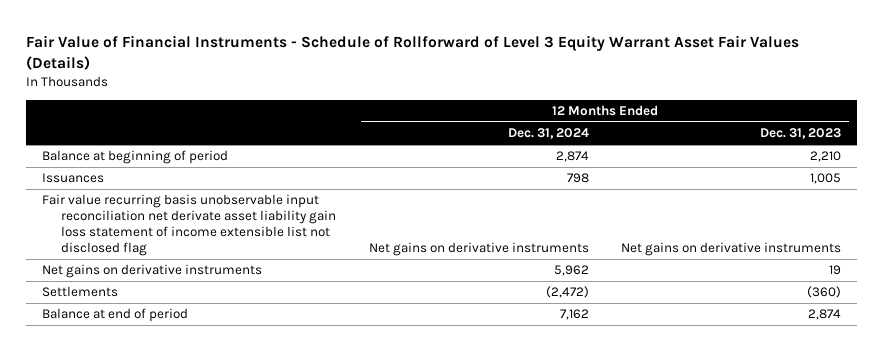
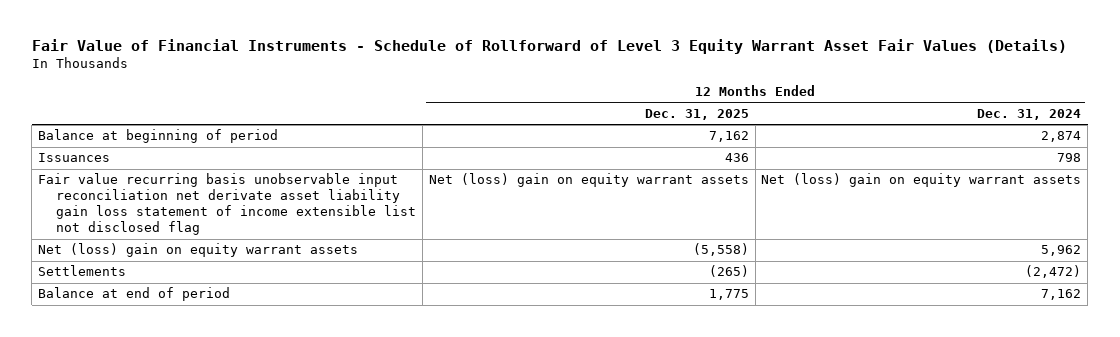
- | 12 Months Ended Dec. 31, 2024 | 12 Months Ended Dec. 31, 2023
+ | 12 Months Ended Dec. 31, 2025 | 12 Months Ended Dec. 31, 2024
- Fair value recurring basis unobservable input reconciliation net derivate asset liability gain loss statement of income extensible list not disclosed flag | Net gains on derivative instruments | Net gains on derivative instruments
- Net gains on derivative instruments | 5,962 | 19
+ Fair value recurring basis unobservable input reconciliation net derivate asset liability gain loss statement of income extensible list not disclosed flag | Net (loss) gain on equity warrant assets | Net (loss) gain on equity warrant assets
+ Net (loss) gain on equity warrant assets | (5,558) | 5,962

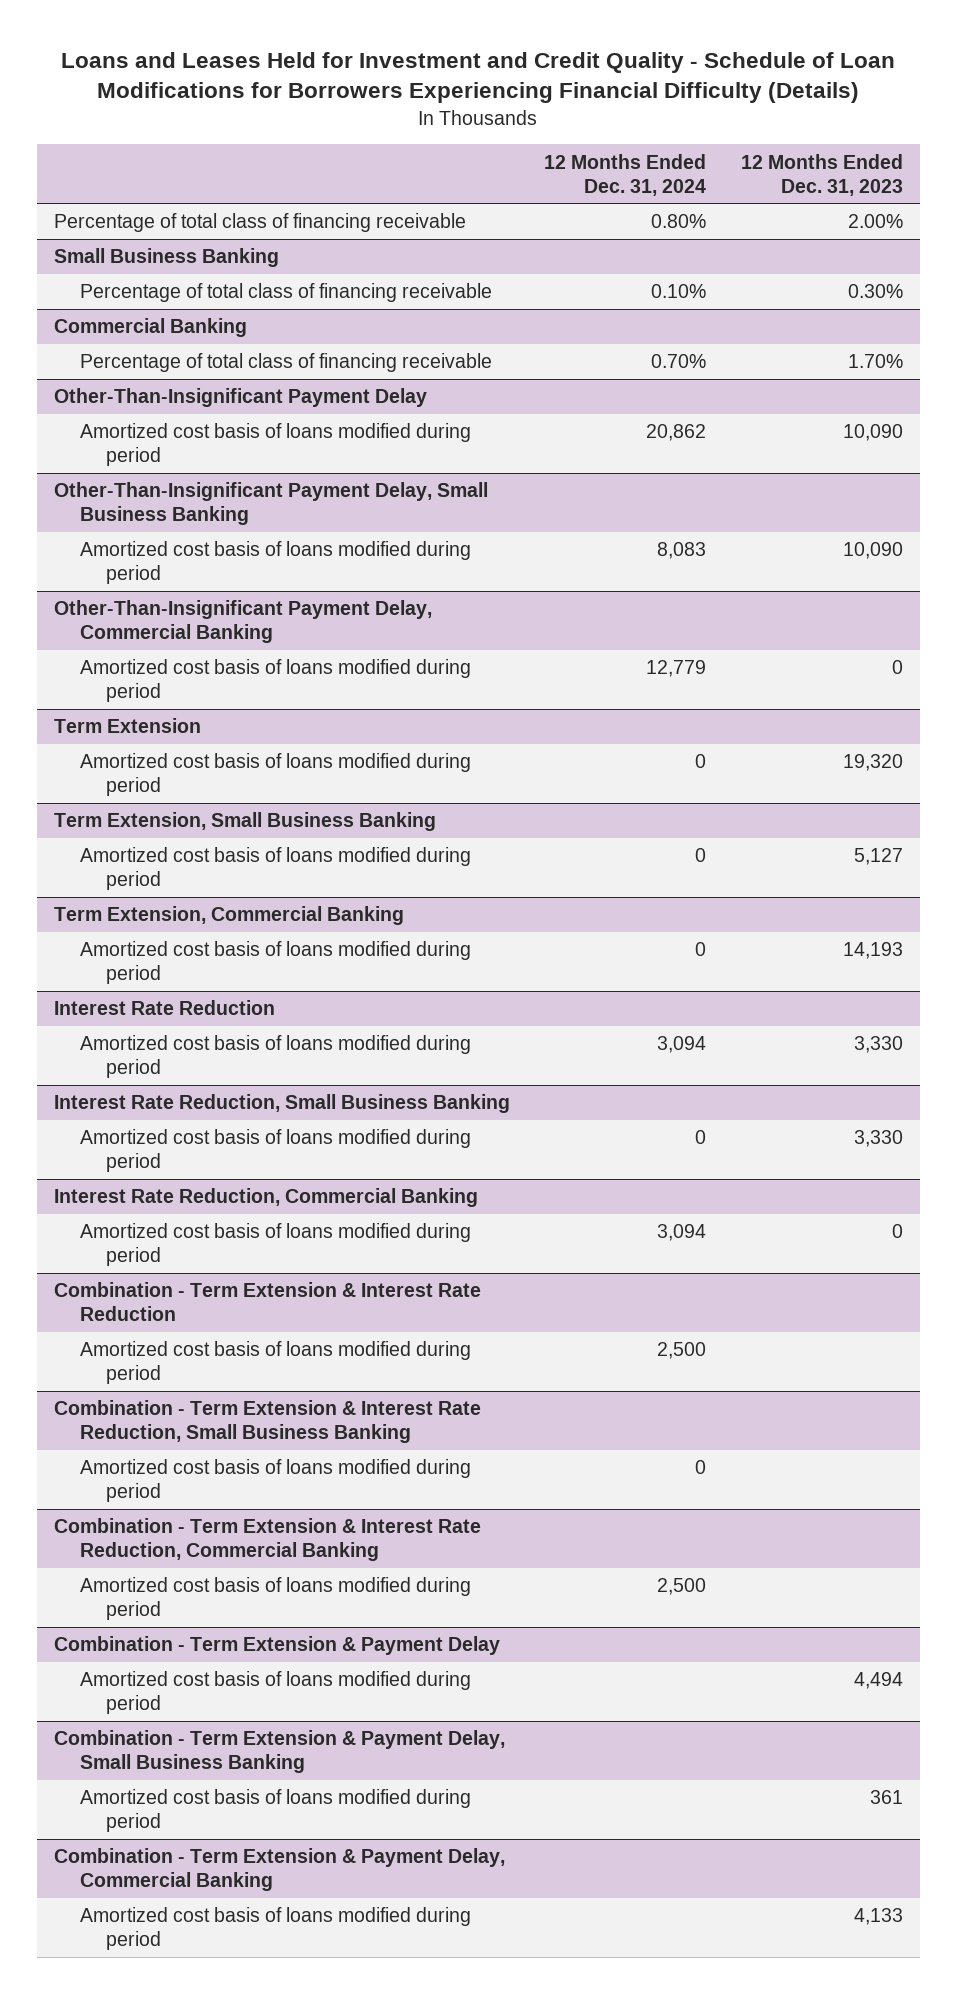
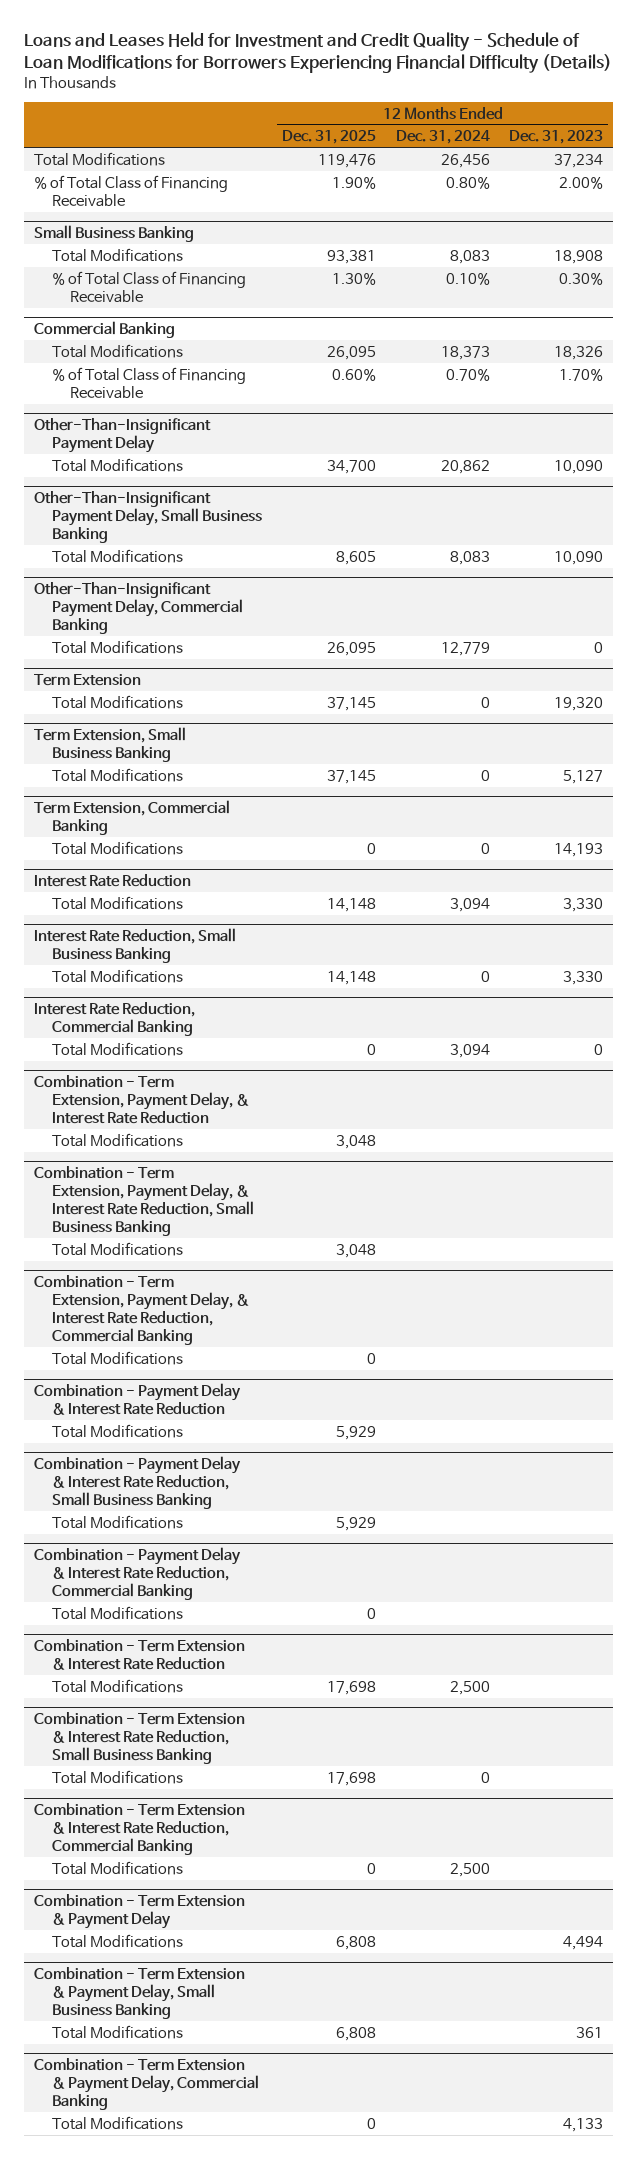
- | 12 Months Ended Dec. 31, 2024 | 12 Months Ended Dec. 31, 2023
+ | 12 Months Ended Dec. 31, 2025 | 12 Months Ended Dec. 31, 2024 | 12 Months Ended Dec. 31, 2023
- Percentage of total class of financing receivable | 0.80% | 2.00%
+ Total Modifications | 119,476 | 26,456 | 37,234
+ % of Total Class of Financing Receivable | 1.90% | 0.80% | 2.00%
@ Small Business Banking
- Percentage of total class of financing receivable | 0.10% | 0.30%
+ Total Modifications | 93,381 | 8,083 | 18,908
+ % of Total Class of Financing Receivable | 1.30% | 0.10% | 0.30%
@ Commercial Banking
- Percentage of total class of financing receivable | 0.70% | 1.70%
+ Total Modifications | 26,095 | 18,373 | 18,326
+ % of Total Class of Financing Receivable | 0.60% | 0.70% | 1.70%
@ Other-Than-Insignificant Payment Delay
- Amortized cost basis of loans modified during period | 20,862 | 10,090
+ Total Modifications | 34,700 | 20,862 | 10,090
@ Other-Than-Insignificant Payment Delay, Small Business Banking
- Amortized cost basis of loans modified during period | 8,083 | 10,090
+ Total Modifications | 8,605 | 8,083 | 10,090
@ Other-Than-Insignificant Payment Delay, Commercial Banking
- Amortized cost basis of loans modified during period | 12,779 | 0
+ Total Modifications | 26,095 | 12,779 | 0
@ Term Extension
- Amortized cost basis of loans modified during period | 0 | 19,320
+ Total Modifications | 37,145 | 0 | 19,320
@ Term Extension, Small Business Banking
- Amortized cost basis of loans modified during period | 0 | 5,127
+ Total Modifications | 37,145 | 0 | 5,127
@ Term Extension, Commercial Banking
- Amortized cost basis of loans modified during period | 0 | 14,193
+ Total Modifications | 0 | 0 | 14,193
@ Interest Rate Reduction
- Amortized cost basis of loans modified during period | 3,094 | 3,330
+ Total Modifications | 14,148 | 3,094 | 3,330
@ Interest Rate Reduction, Small Business Banking
- Amortized cost basis of loans modified during period | 0 | 3,330
+ Total Modifications | 14,148 | 0 | 3,330
@ Interest Rate Reduction, Commercial Banking
- Amortized cost basis of loans modified during period | 3,094 | 0
+ Total Modifications | 0 | 3,094 | 0
+ Combination - Term Extension, Payment Delay, & Interest Rate Reduction
+ Total Modifications | 3,048 | |
+ Combination - Term Extension, Payment Delay, & Interest Rate Reduction, Small Business Banking
+ Total Modifications | 3,048 | |
+ Combination - Term Extension, Payment Delay, & Interest Rate Reduction, Commercial Banking
+ Total Modifications | 0 | |
+ Combination - Payment Delay & Interest Rate Reduction
+ Total Modifications | 5,929 | |
+ Combination - Payment Delay & Interest Rate Reduction, Small Business Banking
+ Total Modifications | 5,929 | |
+ Combination - Payment Delay & Interest Rate Reduction, Commercial Banking
+ Total Modifications | 0 | |
@ Combination - Term Extension & Interest Rate Reduction
- Amortized cost basis of loans modified during period | 2,500 |
+ Total Modifications | 17,698 | 2,500 |
@ Combination - Term Extension & Interest Rate Reduction, Small Business Banking
- Amortized cost basis of loans modified during period | 0 |
+ Total Modifications | 17,698 | 0 |
@ Combination - Term Extension & Interest Rate Reduction, Commercial Banking
- Amortized cost basis of loans modified during period | 2,500 |
+ Total Modifications | 0 | 2,500 |
@ Combination - Term Extension & Payment Delay
- Amortized cost basis of loans modified during period | | 4,494
+ Total Modifications | 6,808 | | 4,494
@ Combination - Term Extension & Payment Delay, Small Business Banking
- Amortized cost basis of loans modified during period | | 361
+ Total Modifications | 6,808 | | 361
@ Combination - Term Extension & Payment Delay, Commercial Banking
- Amortized cost basis of loans modified during period | | 4,133
+ Total Modifications | 0 | | 4,133

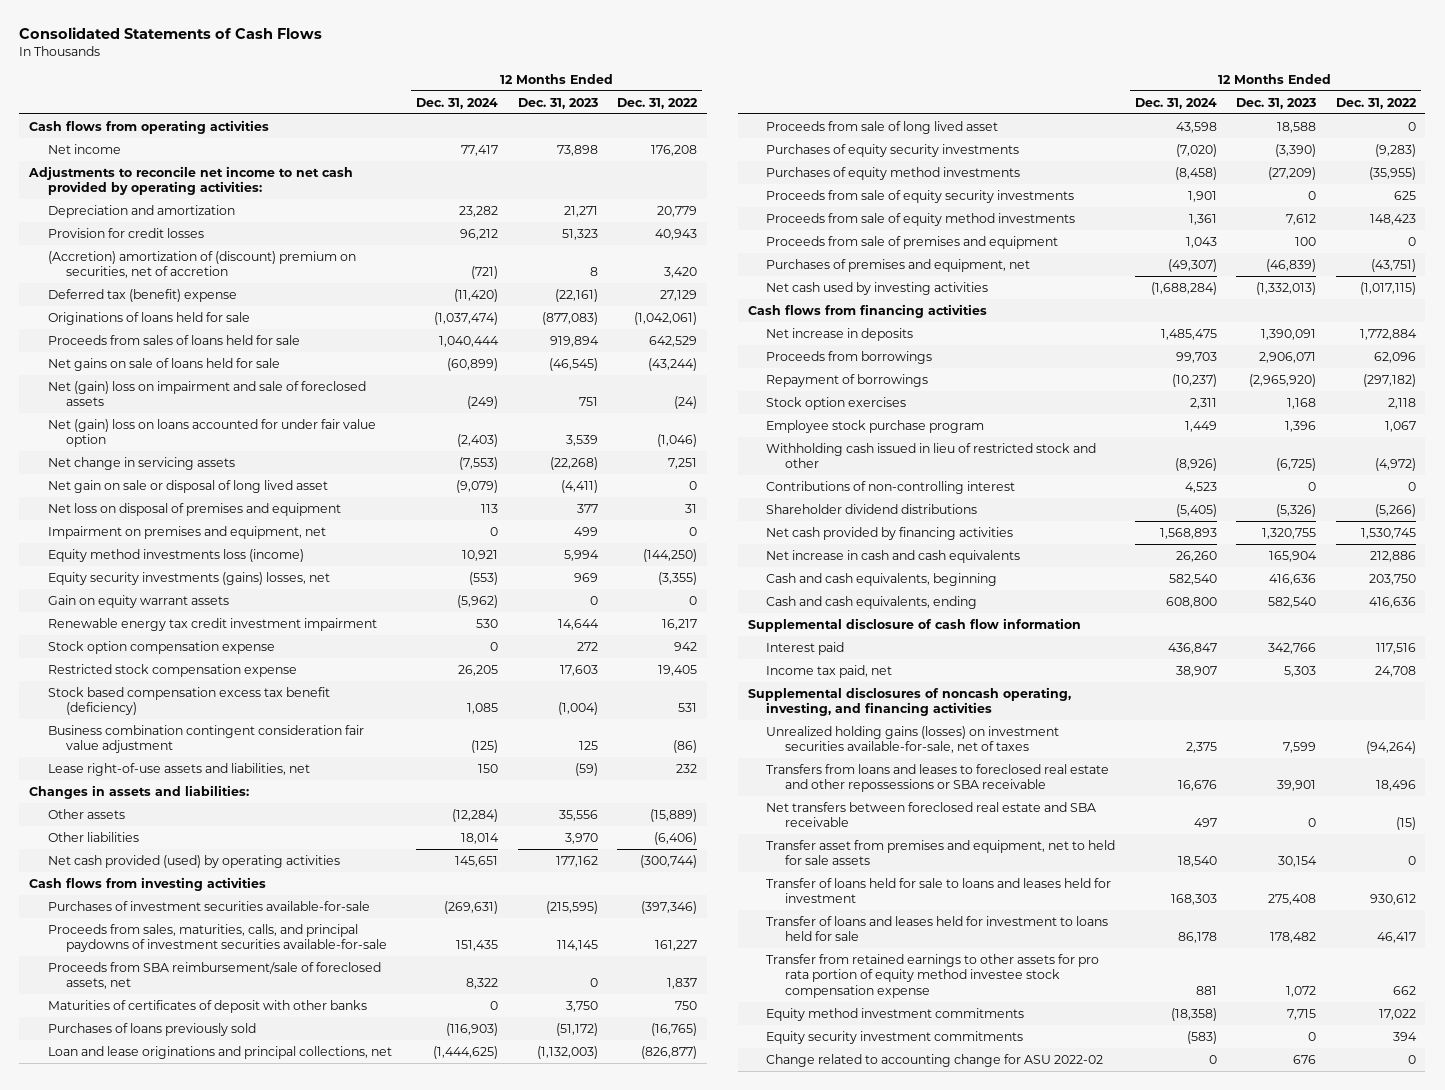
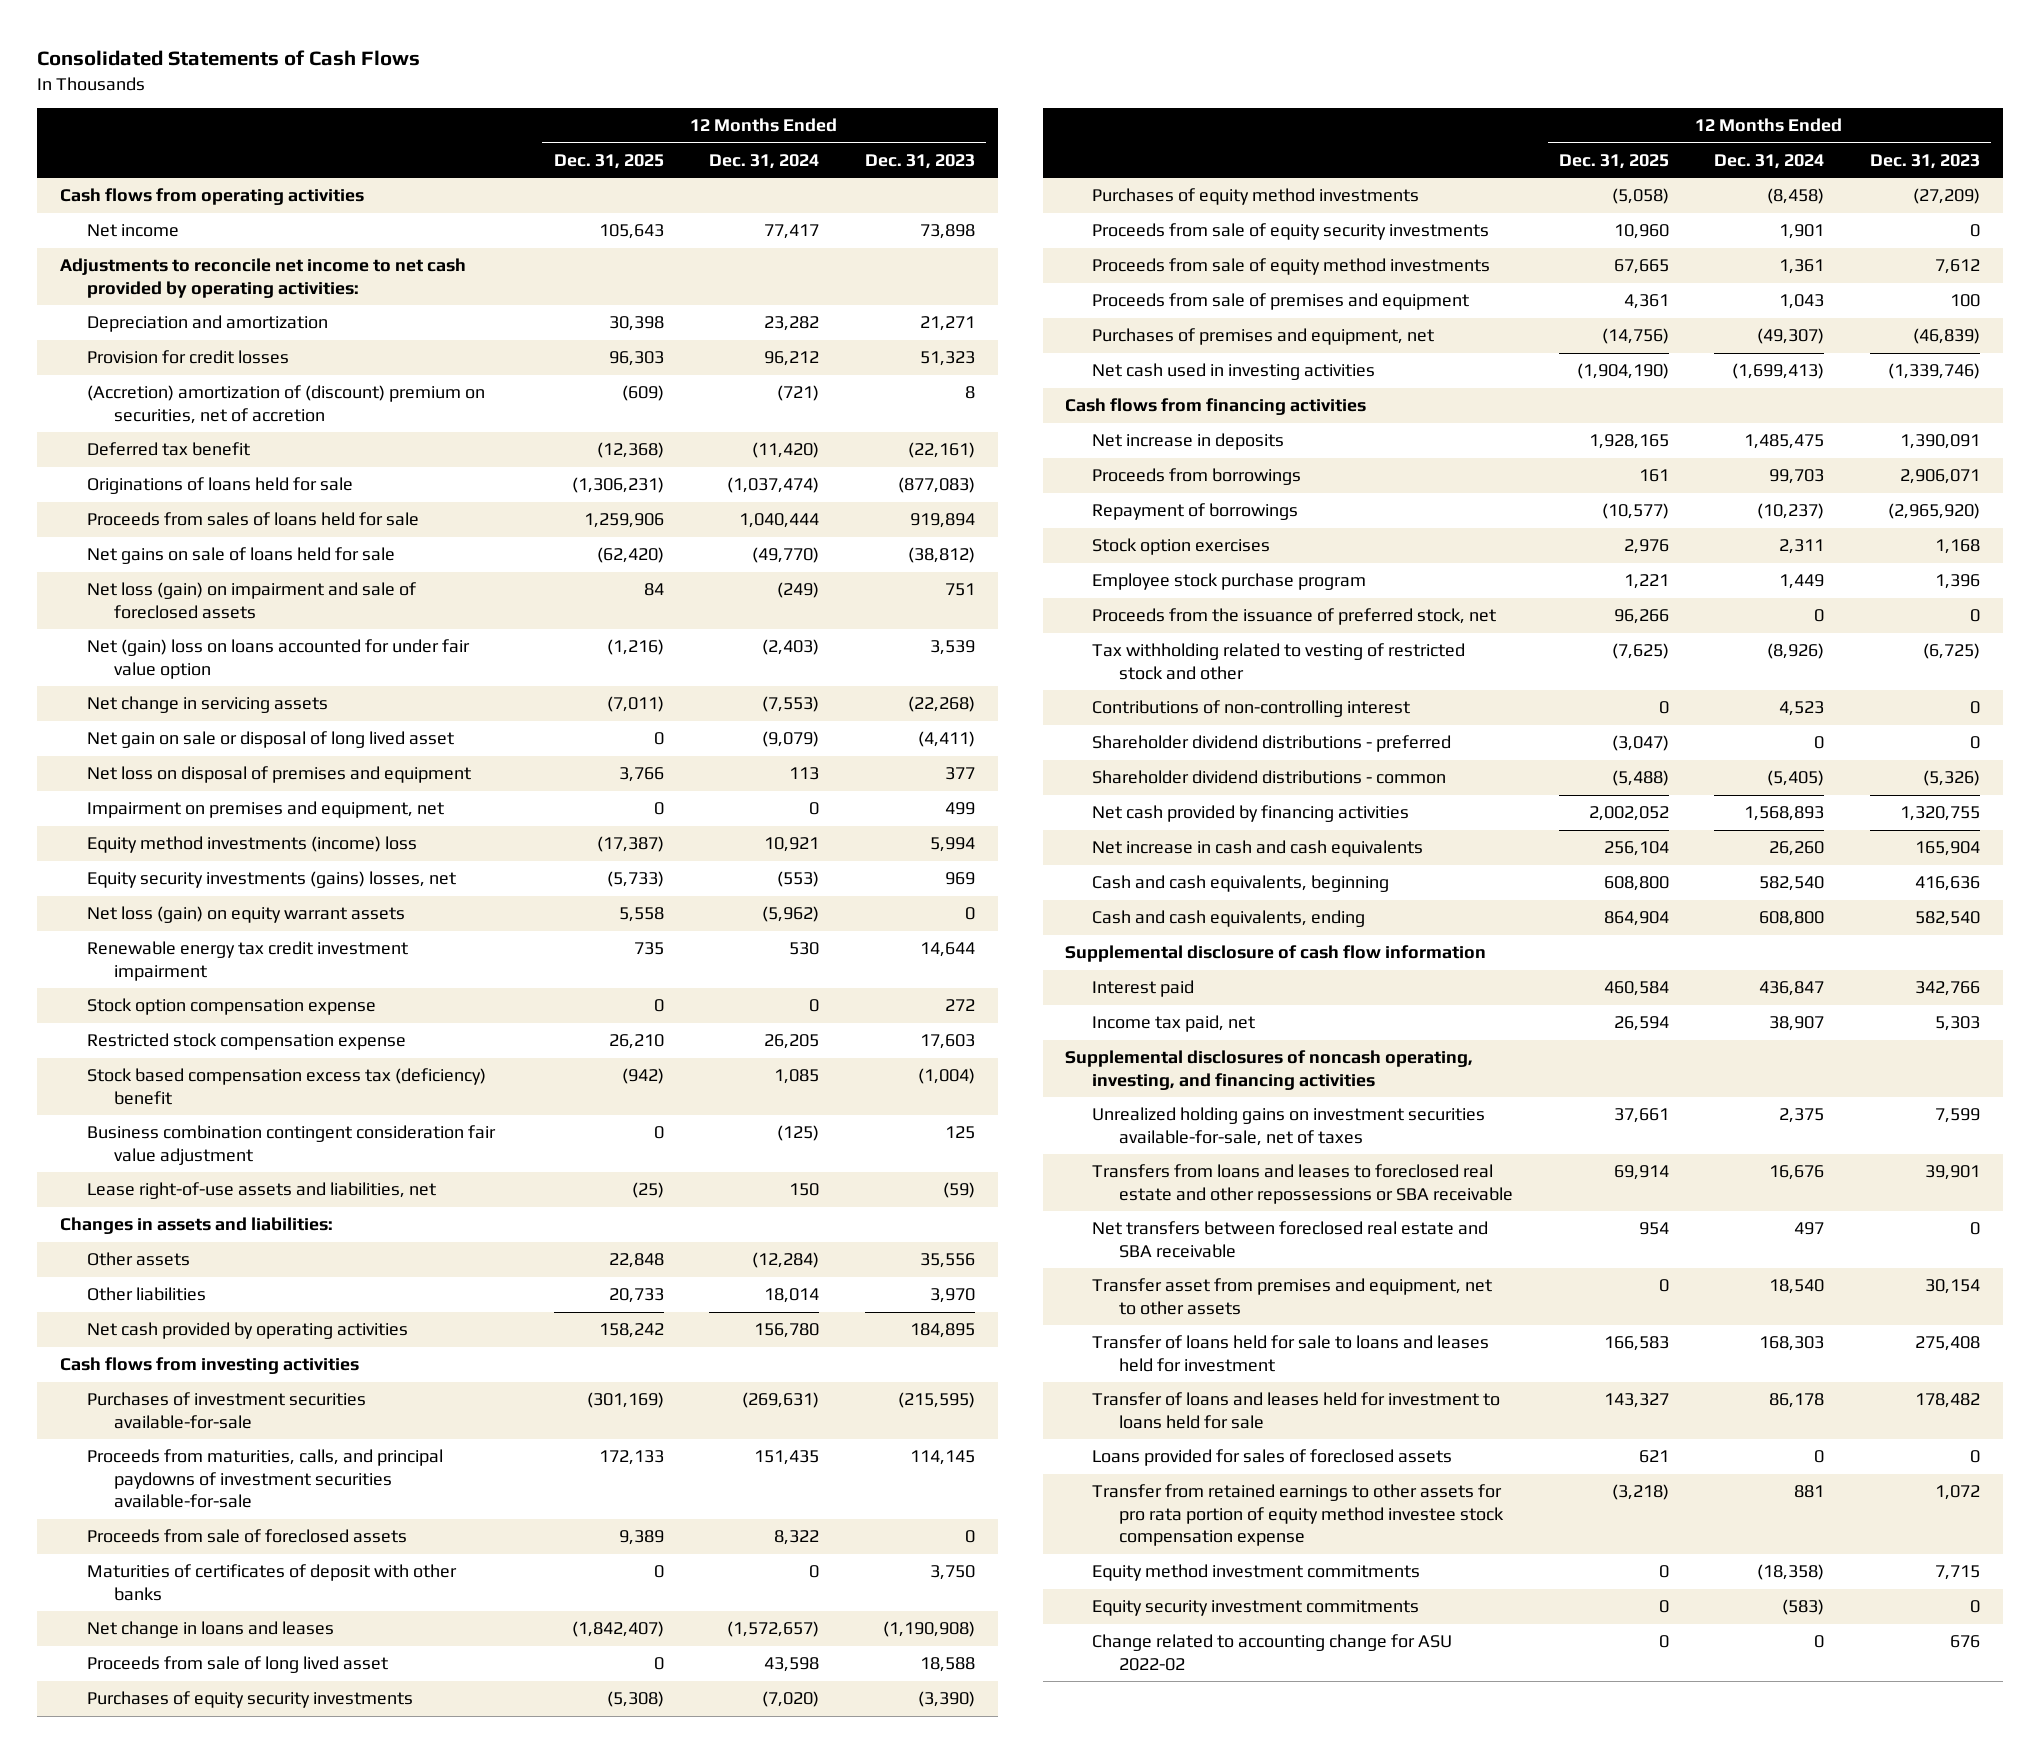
- | 12 Months Ended Dec. 31, 2024 | 12 Months Ended Dec. 31, 2023 | 12 Months Ended Dec. 31, 2022
+ | 12 Months Ended Dec. 31, 2025 | 12 Months Ended Dec. 31, 2024 | 12 Months Ended Dec. 31, 2023
- Deferred tax (benefit) expense | (11,420) | (22,161) | 27,129
+ Deferred tax benefit | (12,368) | (11,420) | (22,161)
- Net gains on sale of loans held for sale | (60,899) | (46,545) | (43,244)
- Net (gain) loss on impairment and sale of foreclosed assets | (249) | 751 | (24)
+ Net gains on sale of loans held for sale | (62,420) | (49,770) | (38,812)
+ Net loss (gain) on impairment and sale of foreclosed assets | 84 | (249) | 751
- Equity method investments loss (income) | 10,921 | 5,994 | (144,250)
+ Equity method investments (income) loss | (17,387) | 10,921 | 5,994
- Gain on equity warrant assets | (5,962) | 0 | 0
+ Net loss (gain) on equity warrant assets | 5,558 | (5,962) | 0
- Stock based compensation excess tax benefit (deficiency) | 1,085 | (1,004) | 531
+ Stock based compensation excess tax (deficiency) benefit | (942) | 1,085 | (1,004)
- Net cash provided (used) by operating activities | 145,651 | 177,162 | (300,744)
+ Net cash provided by operating activities | 158,242 | 156,780 | 184,895
- Proceeds from sales, maturities, calls, and principal paydowns of investment securities available-for-sale | 151,435 | 114,145 | 161,227
- Proceeds from SBA reimbursement/sale of foreclosed assets, net | 8,322 | 0 | 1,837
+ Proceeds from maturities, calls, and principal paydowns of investment securities available-for-sale | 172,133 | 151,435 | 114,145
+ Proceeds from sale of foreclosed assets | 9,389 | 8,322 | 0
- Purchases of loans previously sold | (116,903) | (51,172) | (16,765)
- Loan and lease originations and principal collections, net | (1,444,625) | (1,132,003) | (826,877)
+ Net change in loans and leases | (1,842,407) | (1,572,657) | (1,190,908)
- Net cash used by investing activities | (1,688,284) | (1,332,013) | (1,017,115)
+ Net cash used in investing activities | (1,904,190) | (1,699,413) | (1,339,746)
- Withholding cash issued in lieu of restricted stock and other | (8,926) | (6,725) | (4,972)
+ Proceeds from the issuance of preferred stock, net | 96,266 | 0 | 0
+ Tax withholding related to vesting of restricted stock and other | (7,625) | (8,926) | (6,725)
- Shareholder dividend distributions | (5,405) | (5,326) | (5,266)
+ Shareholder dividend distributions - preferred | (3,047) | 0 | 0
+ Shareholder dividend distributions - common | (5,488) | (5,405) | (5,326)
- Unrealized holding gains (losses) on investment securities available-for-sale, net of taxes | 2,375 | 7,599 | (94,264)
+ Unrealized holding gains on investment securities available-for-sale, net of taxes | 37,661 | 2,375 | 7,599
- Transfer asset from premises and equipment, net to held for sale assets | 18,540 | 30,154 | 0
+ Transfer asset from premises and equipment, net to other assets | 0 | 18,540 | 30,154
+ Loans provided for sales of foreclosed assets | 621 | 0 | 0

